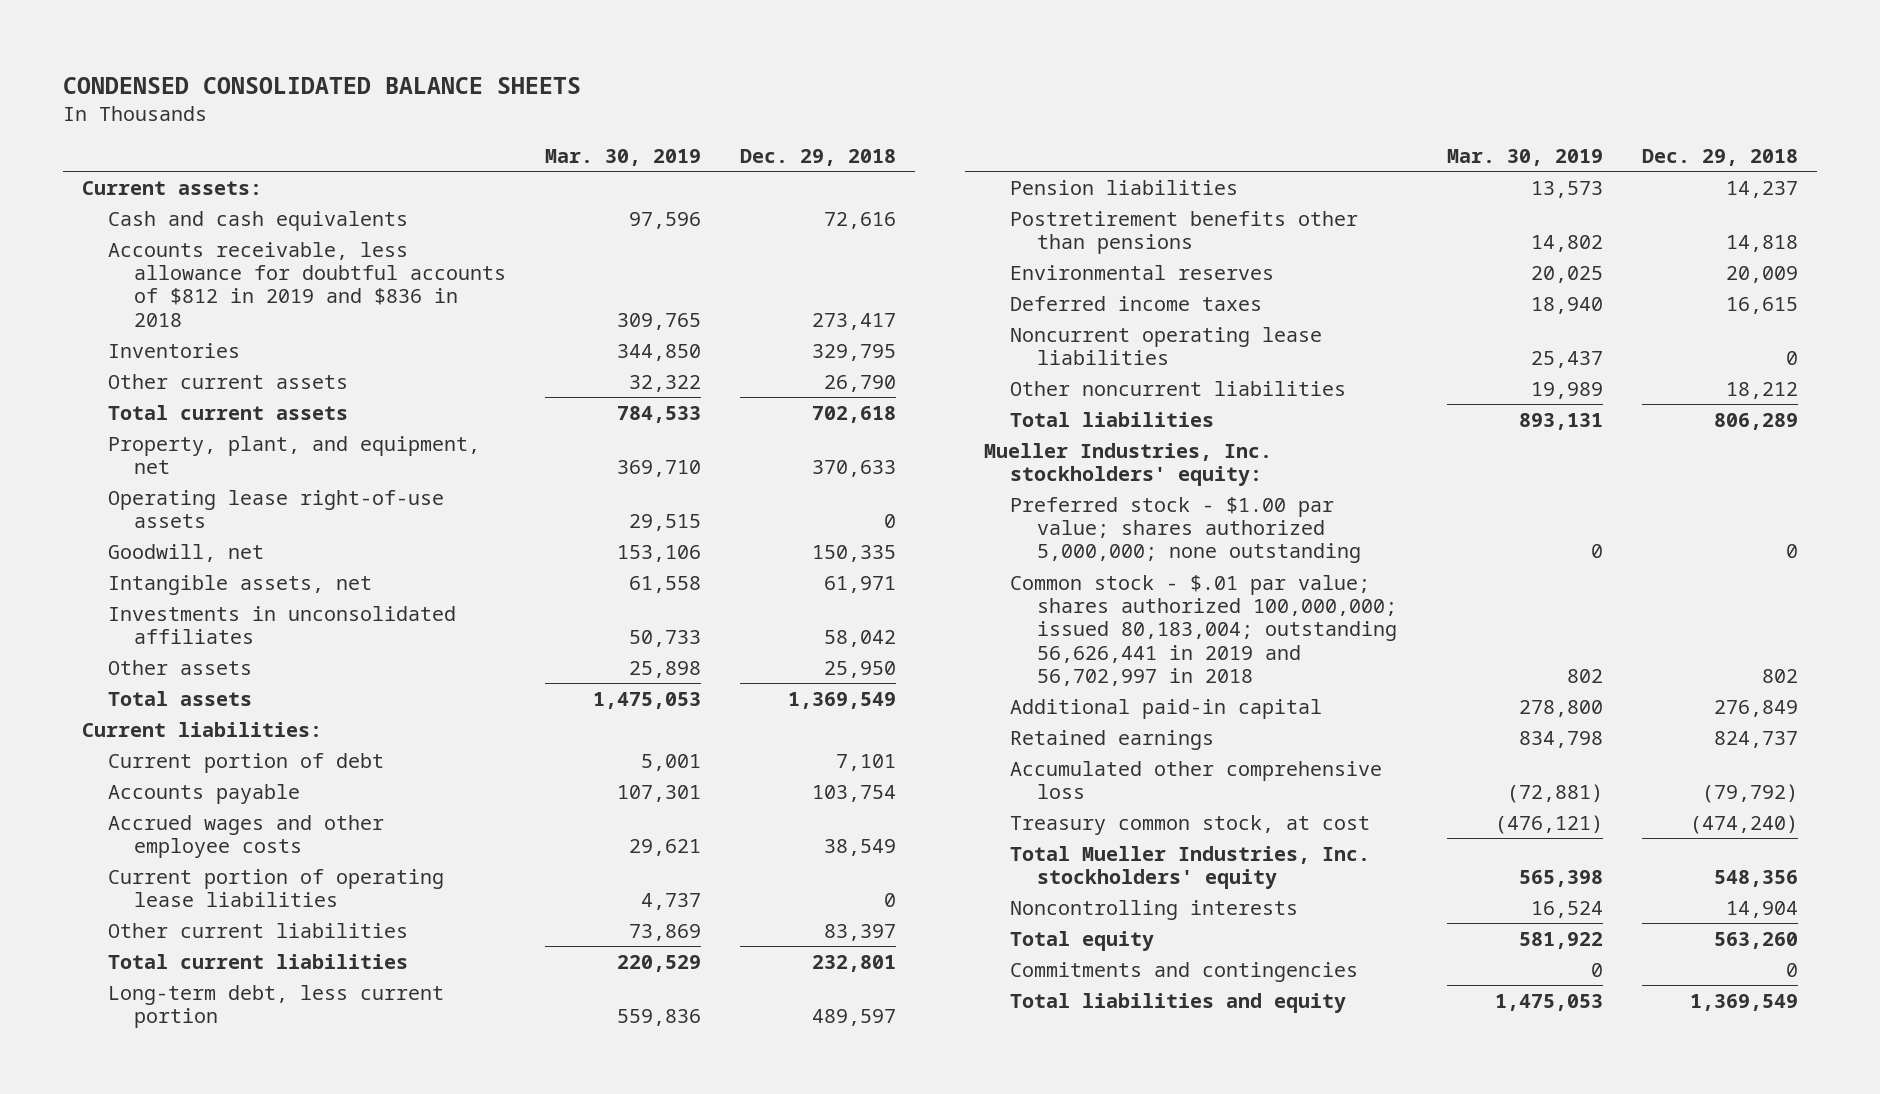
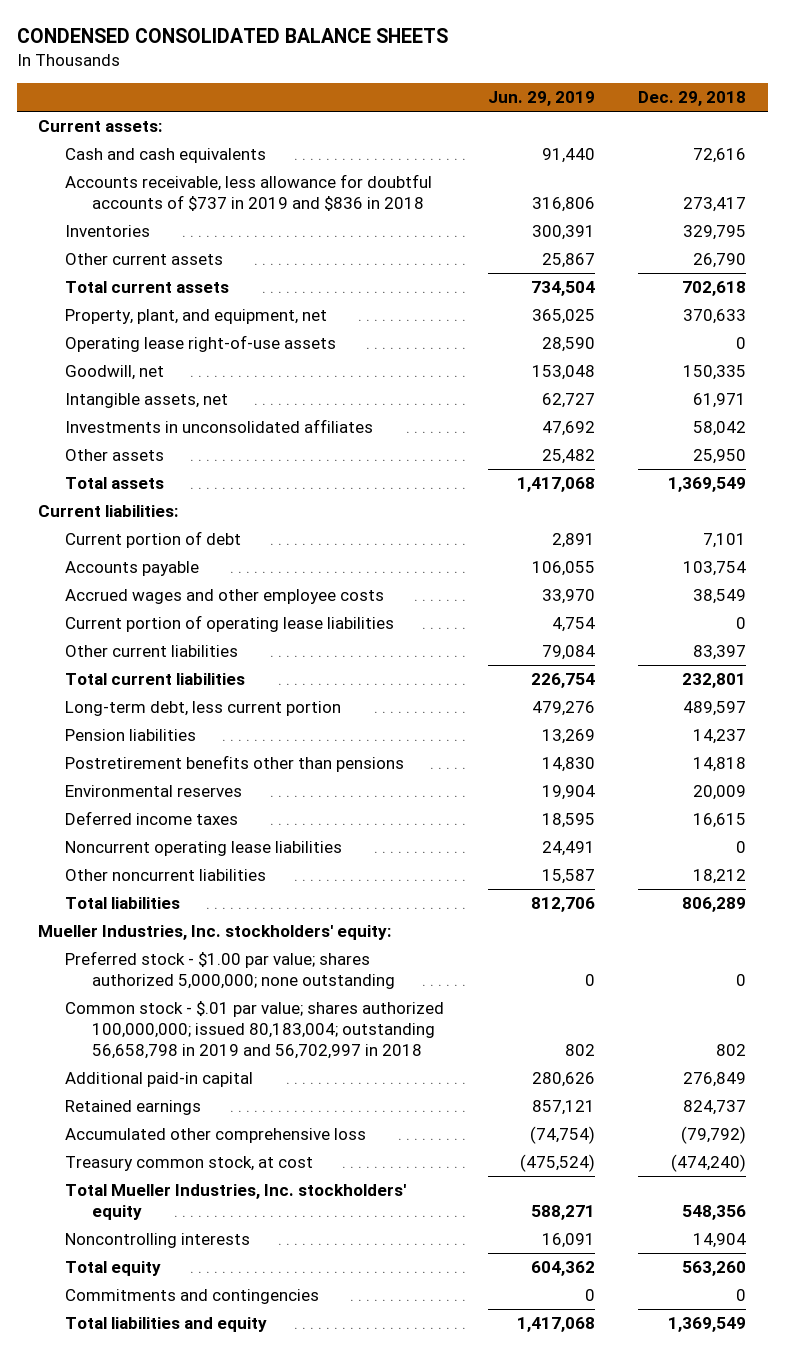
- | Mar. 30, 2019 | Dec. 29, 2018
+ | Jun. 29, 2019 | Dec. 29, 2018
- Accounts receivable, less allowance for doubtful accounts of $812 in 2019 and $836 in 2018 | 309,765 | 273,417
+ Accounts receivable, less allowance for doubtful accounts of $737 in 2019 and $836 in 2018 | 316,806 | 273,417
- Common stock - $.01 par value; shares authorized 100,000,000; issued 80,183,004; outstanding 56,626,441 in 2019 and 56,702,997 in 2018 | 802 | 802
+ Common stock - $.01 par value; shares authorized 100,000,000; issued 80,183,004; outstanding 56,658,798 in 2019 and 56,702,997 in 2018 | 802 | 802

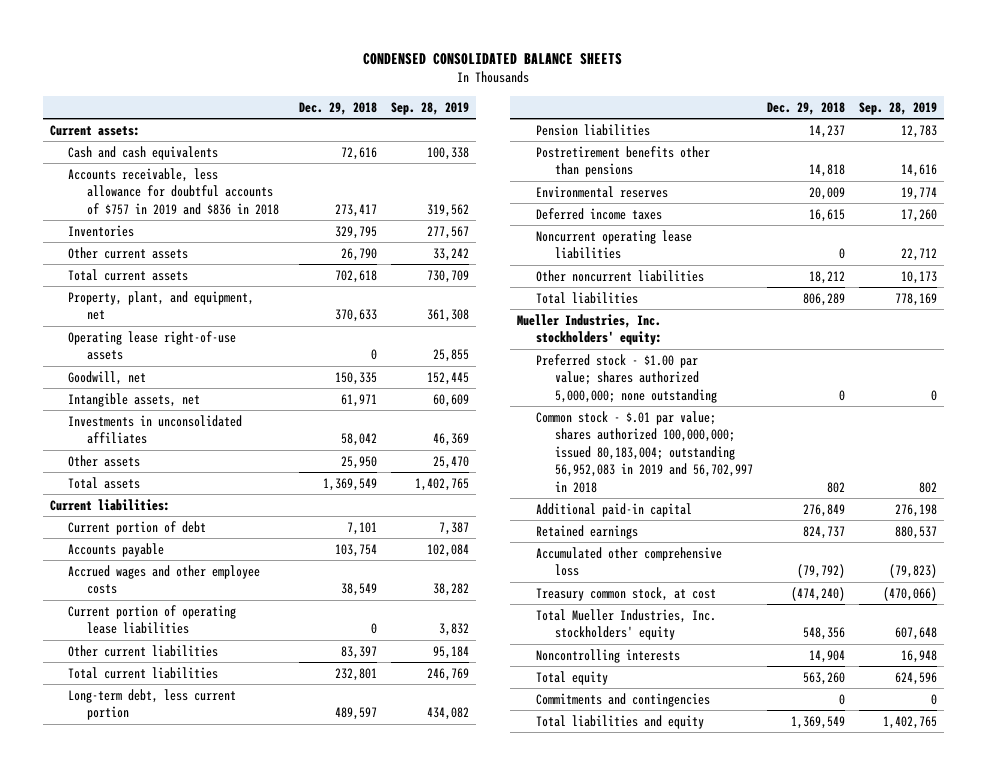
- | Jun. 29, 2019 | Dec. 29, 2018
+ | Dec. 29, 2018 | Sep. 28, 2019
- Accounts receivable, less allowance for doubtful accounts of $737 in 2019 and $836 in 2018 | 316,806 | 273,417
+ Accounts receivable, less allowance for doubtful accounts of $757 in 2019 and $836 in 2018 | 273,417 | 319,562
- Common stock - $.01 par value; shares authorized 100,000,000; issued 80,183,004; outstanding 56,658,798 in 2019 and 56,702,997 in 2018 | 802 | 802
+ Common stock - $.01 par value; shares authorized 100,000,000; issued 80,183,004; outstanding 56,952,083 in 2019 and 56,702,997 in 2018 | 802 | 802

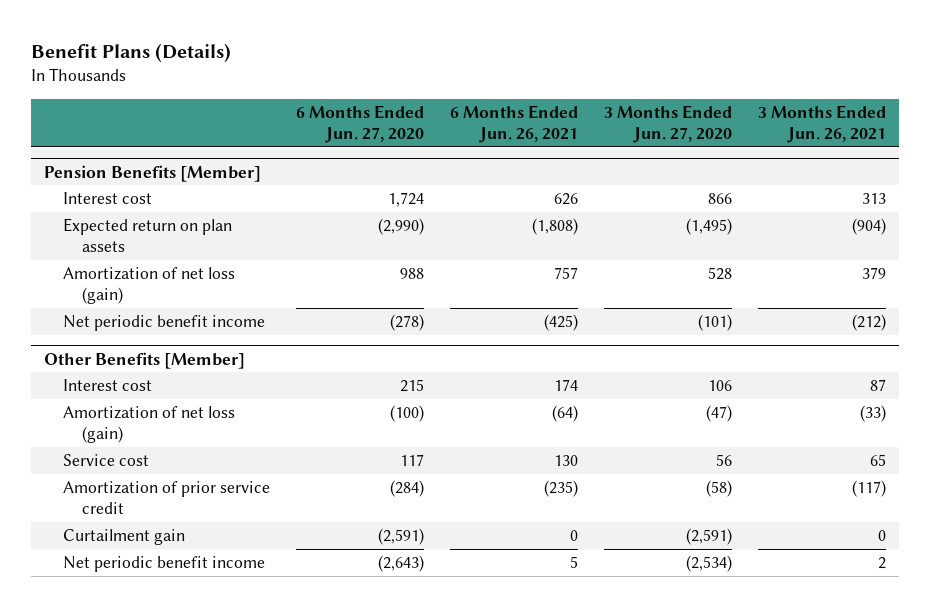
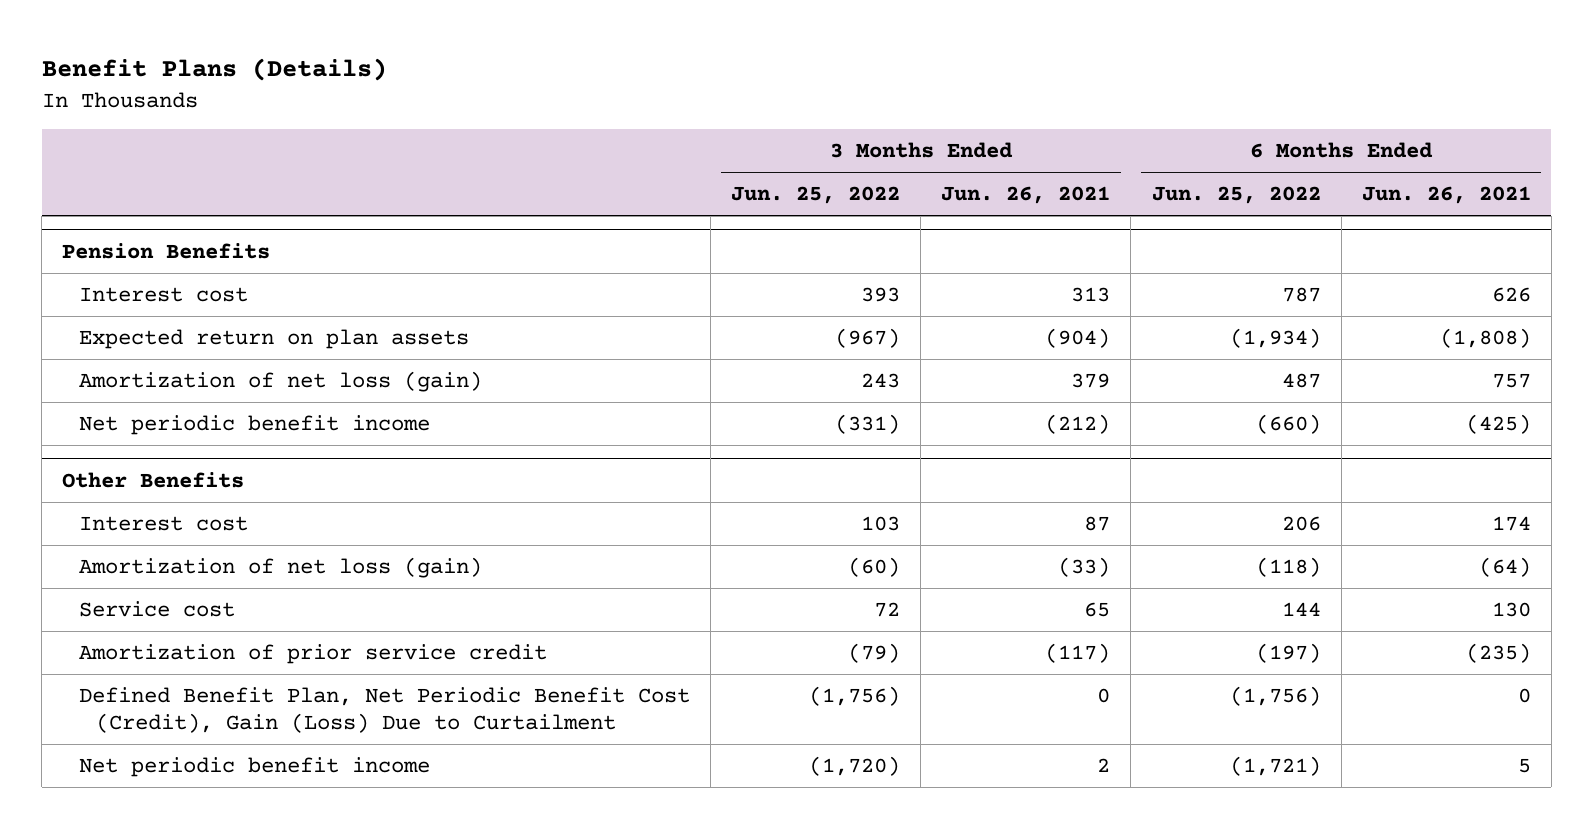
- | 6 Months Ended Jun. 27, 2020 | 6 Months Ended Jun. 26, 2021 | 3 Months Ended Jun. 27, 2020 | 3 Months Ended Jun. 26, 2021
+ | 3 Months Ended Jun. 25, 2022 | 3 Months Ended Jun. 26, 2021 | 6 Months Ended Jun. 25, 2022 | 6 Months Ended Jun. 26, 2021
- Pension Benefits [Member]
+ Pension Benefits
- Other Benefits [Member]
+ Other Benefits
- Curtailment gain | (2,591) | 0 | (2,591) | 0
+ Defined Benefit Plan, Net Periodic Benefit Cost (Credit), Gain (Loss) Due to Curtailment | (1,756) | 0 | (1,756) | 0

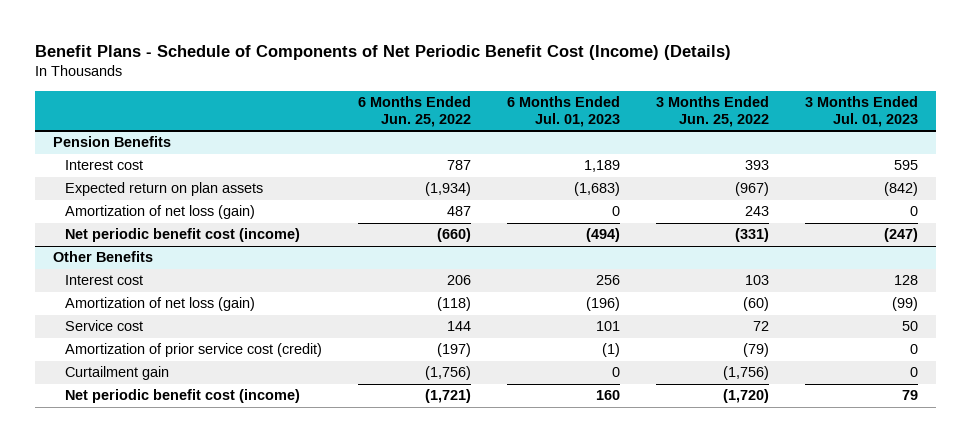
- Benefit Plans (Details)
+ Benefit Plans - Schedule of Components of Net Periodic Benefit Cost (Income) (Details)
- | 3 Months Ended Jun. 25, 2022 | 3 Months Ended Jun. 26, 2021 | 6 Months Ended Jun. 25, 2022 | 6 Months Ended Jun. 26, 2021
+ | 6 Months Ended Jun. 25, 2022 | 6 Months Ended Jul. 01, 2023 | 3 Months Ended Jun. 25, 2022 | 3 Months Ended Jul. 01, 2023
@ Pension Benefits
- Net periodic benefit income | (331) | (212) | (660) | (425)
+ Net periodic benefit cost (income) | (660) | (494) | (331) | (247)
@ Other Benefits
- Amortization of prior service credit | (79) | (117) | (197) | (235)
- Defined Benefit Plan, Net Periodic Benefit Cost (Credit), Gain (Loss) Due to Curtailment | (1,756) | 0 | (1,756) | 0
- Net periodic benefit income | (1,720) | 2 | (1,721) | 5
+ Amortization of prior service cost (credit) | (197) | (1) | (79) | 0
+ Curtailment gain | (1,756) | 0 | (1,756) | 0
+ Net periodic benefit cost (income) | (1,721) | 160 | (1,720) | 79

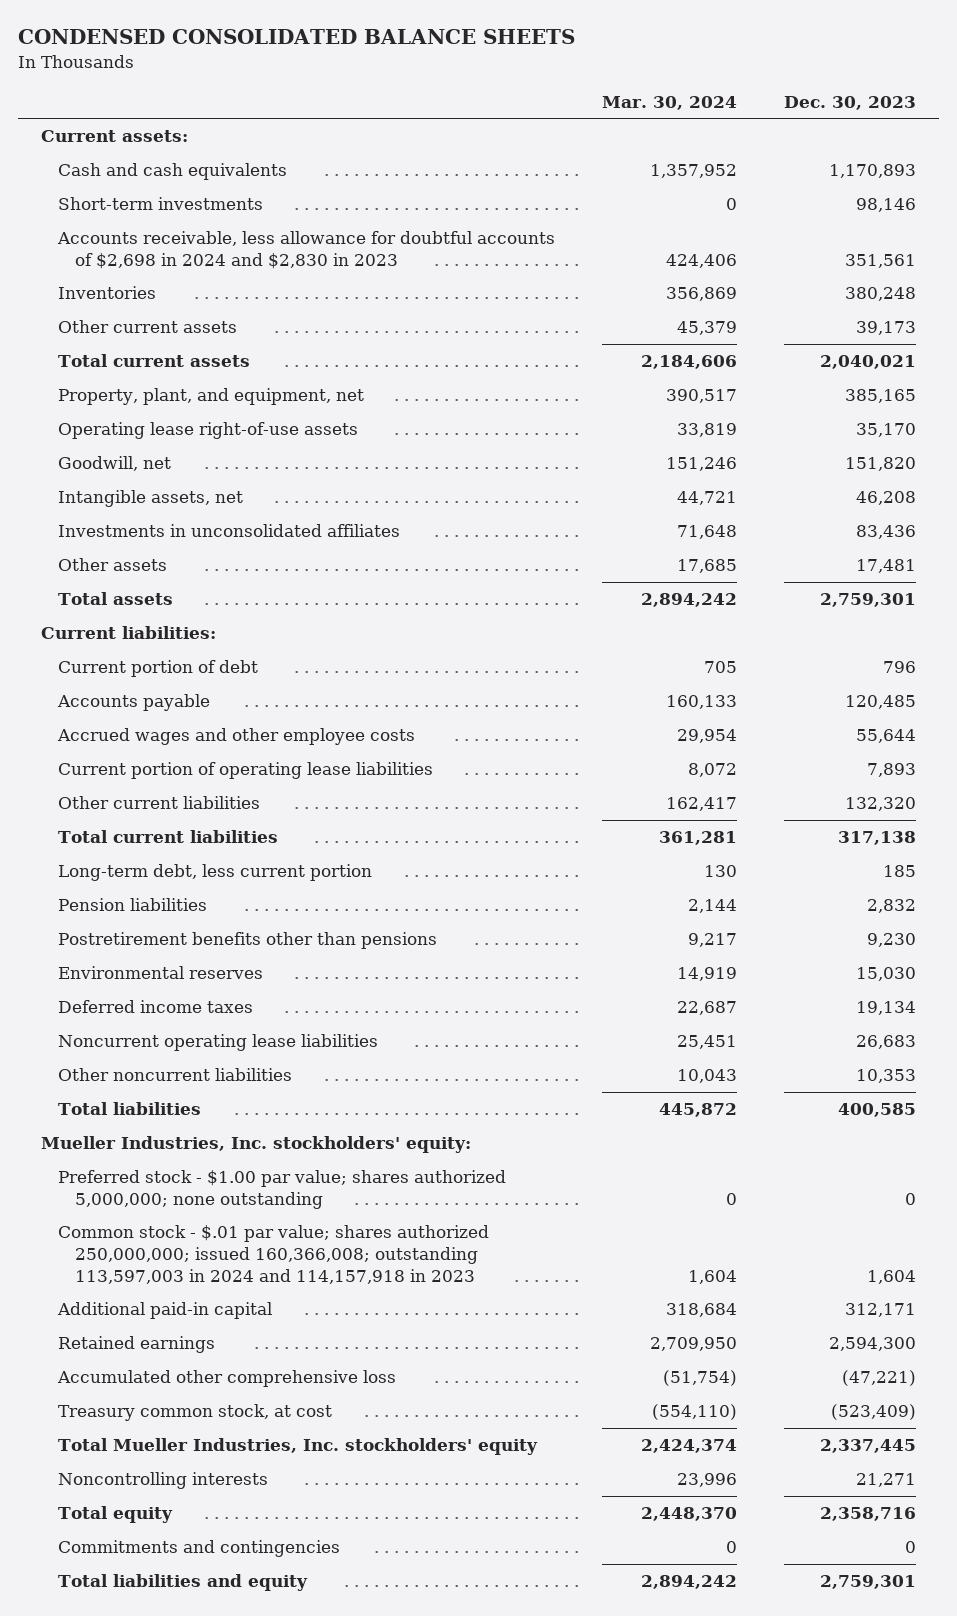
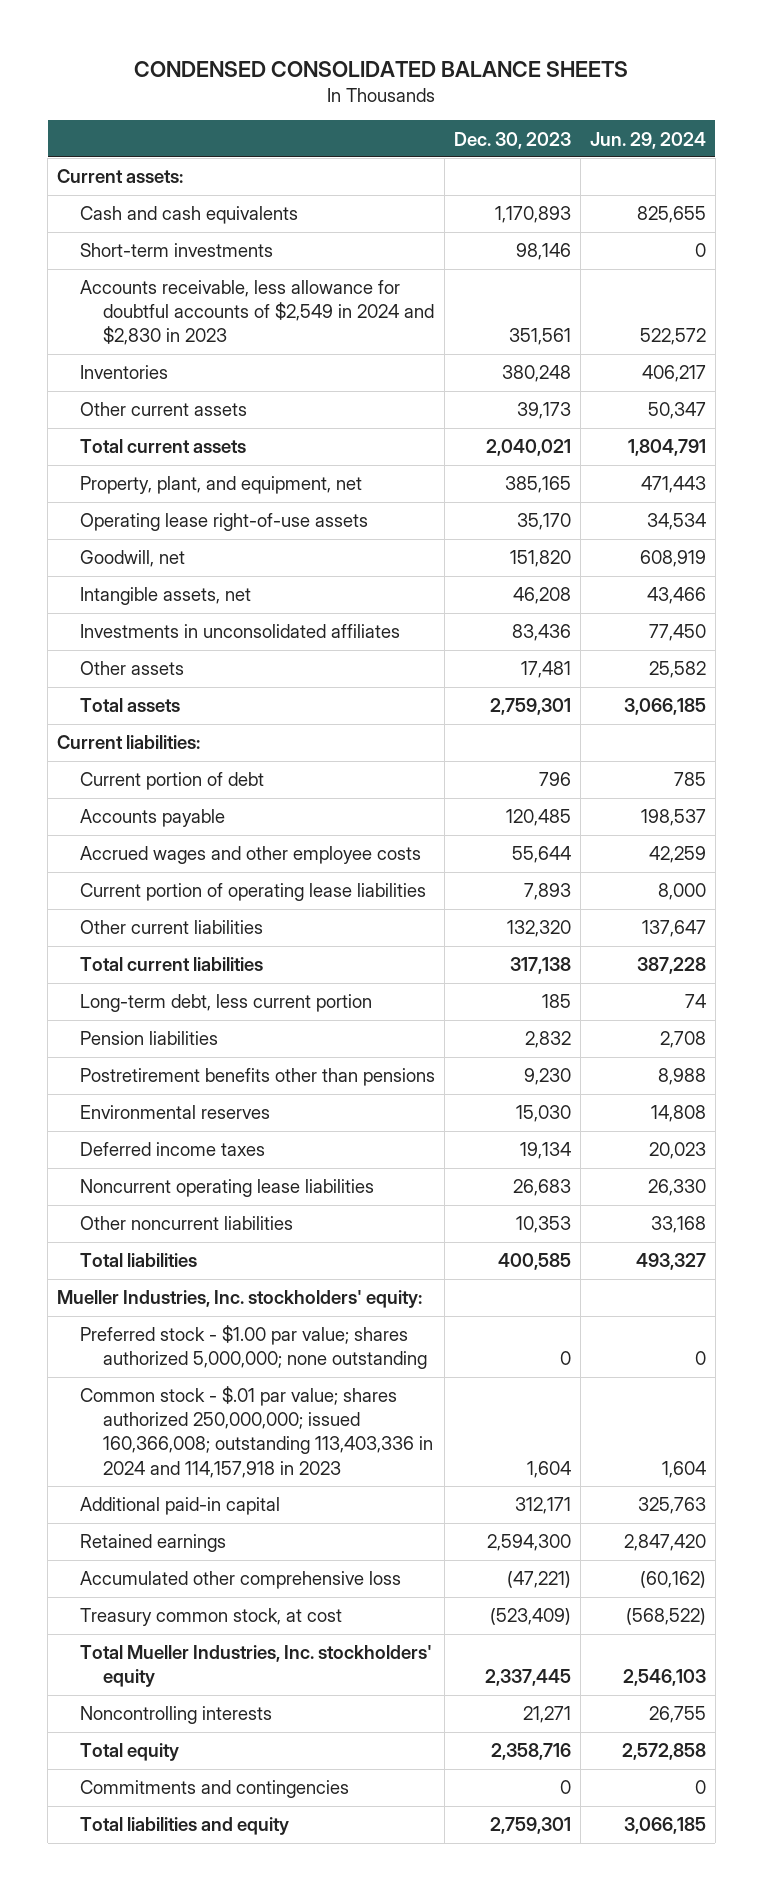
- | Mar. 30, 2024 | Dec. 30, 2023
+ | Dec. 30, 2023 | Jun. 29, 2024
- Accounts receivable, less allowance for doubtful accounts of $2,698 in 2024 and $2,830 in 2023 | 424,406 | 351,561
+ Accounts receivable, less allowance for doubtful accounts of $2,549 in 2024 and $2,830 in 2023 | 351,561 | 522,572
- Common stock - $.01 par value; shares authorized 250,000,000; issued 160,366,008; outstanding 113,597,003 in 2024 and 114,157,918 in 2023 | 1,604 | 1,604
+ Common stock - $.01 par value; shares authorized 250,000,000; issued 160,366,008; outstanding 113,403,336 in 2024 and 114,157,918 in 2023 | 1,604 | 1,604

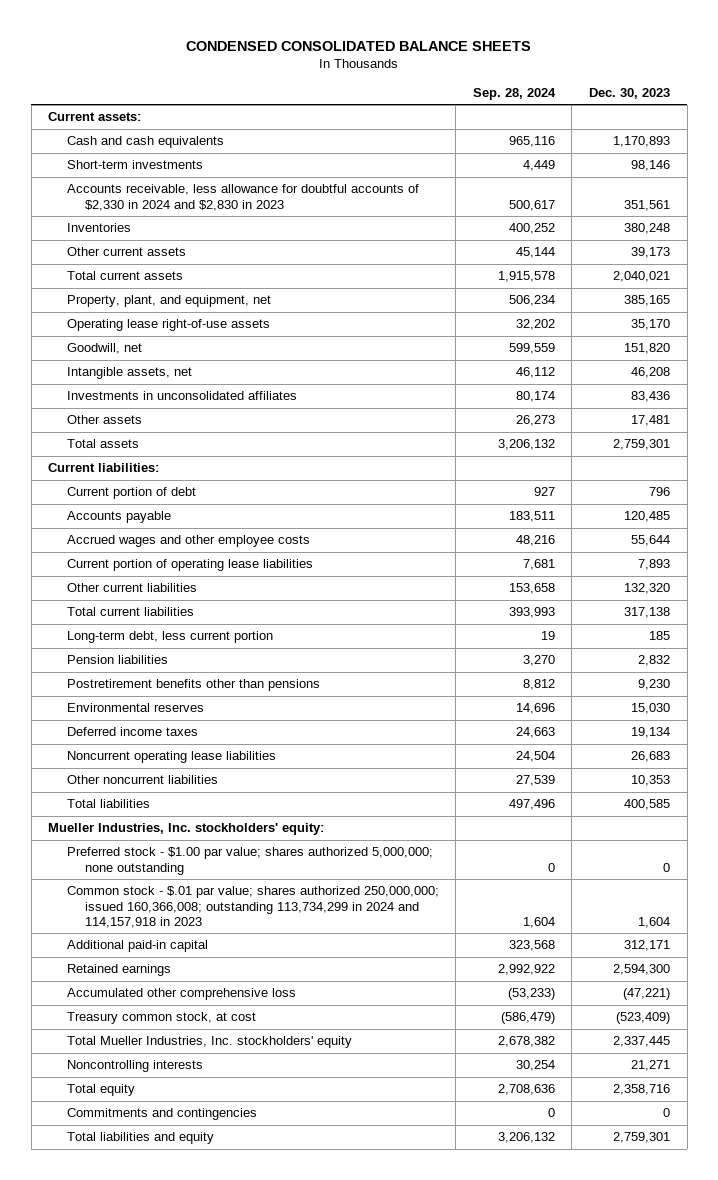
- | Dec. 30, 2023 | Jun. 29, 2024
+ | Sep. 28, 2024 | Dec. 30, 2023
- Accounts receivable, less allowance for doubtful accounts of $2,549 in 2024 and $2,830 in 2023 | 351,561 | 522,572
+ Accounts receivable, less allowance for doubtful accounts of $2,330 in 2024 and $2,830 in 2023 | 500,617 | 351,561
- Common stock - $.01 par value; shares authorized 250,000,000; issued 160,366,008; outstanding 113,403,336 in 2024 and 114,157,918 in 2023 | 1,604 | 1,604
+ Common stock - $.01 par value; shares authorized 250,000,000; issued 160,366,008; outstanding 113,734,299 in 2024 and 114,157,918 in 2023 | 1,604 | 1,604

